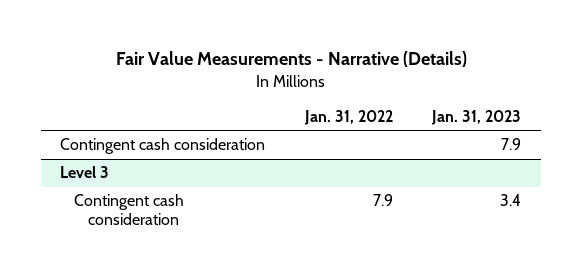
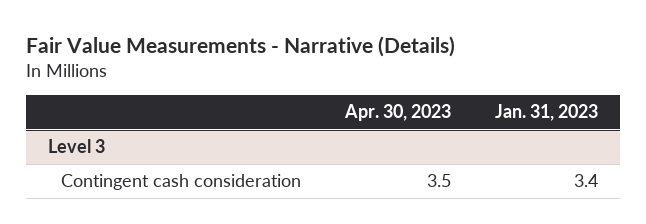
- | Jan. 31, 2022 | Jan. 31, 2023
+ | Apr. 30, 2023 | Jan. 31, 2023
- Contingent cash consideration | | 7.9

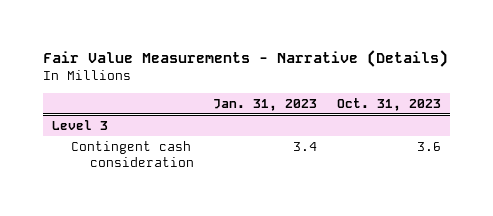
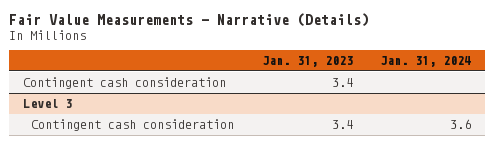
- | Jan. 31, 2023 | Oct. 31, 2023
+ | Jan. 31, 2023 | Jan. 31, 2024
+ Contingent cash consideration | 3.4 |

